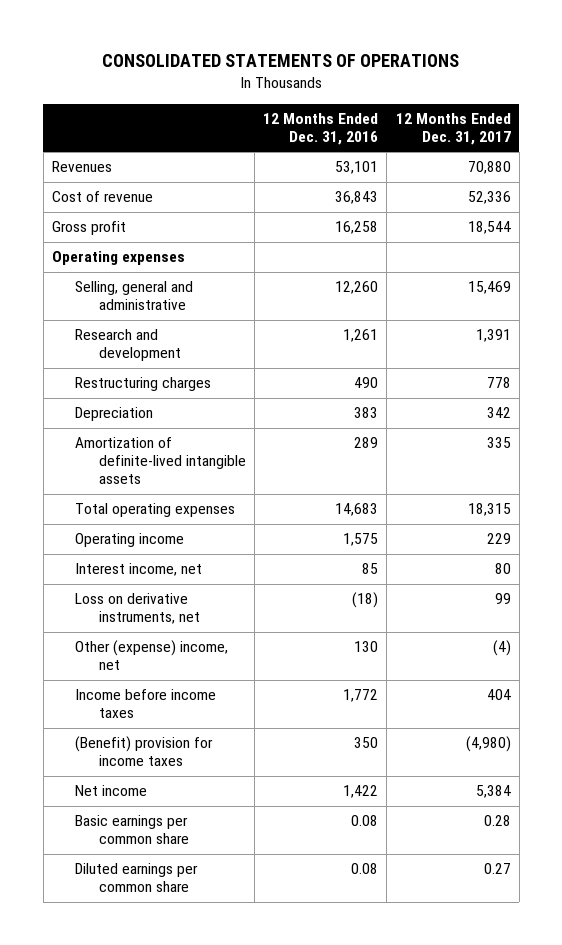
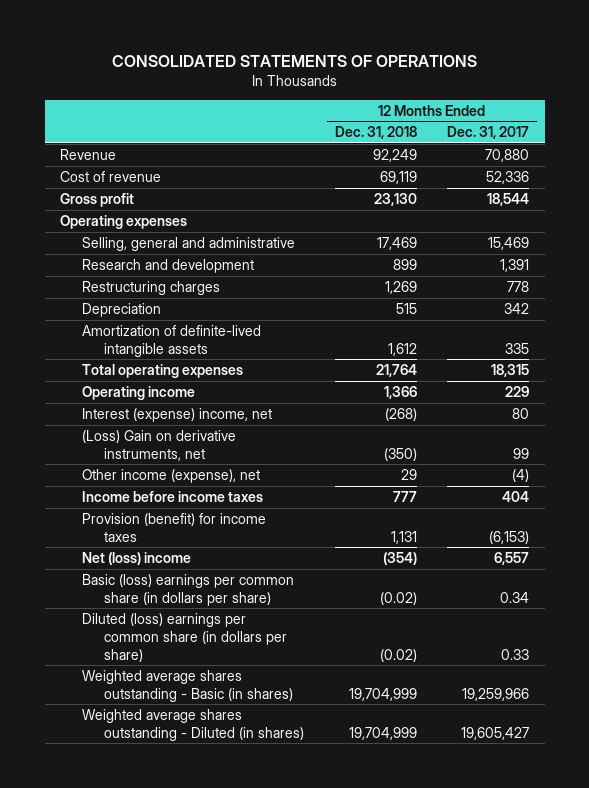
- | 12 Months Ended Dec. 31, 2016 | 12 Months Ended Dec. 31, 2017
+ | 12 Months Ended Dec. 31, 2018 | 12 Months Ended Dec. 31, 2017
- Revenues | 53,101 | 70,880
+ Revenue | 92,249 | 70,880
- Interest income, net | 85 | 80
- Loss on derivative instruments, net | (18) | 99
- Other (expense) income, net | 130 | (4)
+ Interest (expense) income, net | (268) | 80
+ (Loss) Gain on derivative instruments, net | (350) | 99
+ Other income (expense), net | 29 | (4)
- (Benefit) provision for income taxes | 350 | (4,980)
- Net income | 1,422 | 5,384
- Basic earnings per common share | 0.08 | 0.28
- Diluted earnings per common share | 0.08 | 0.27
+ Provision (benefit) for income taxes | 1,131 | (6,153)
+ Net (loss) income | (354) | 6,557
+ Basic (loss) earnings per common share (in dollars per share) | (0.02) | 0.34
+ Diluted (loss) earnings per common share (in dollars per share) | (0.02) | 0.33
+ Weighted average shares outstanding - Basic (in shares) | 19,704,999 | 19,259,966
+ Weighted average shares outstanding - Diluted (in shares) | 19,704,999 | 19,605,427

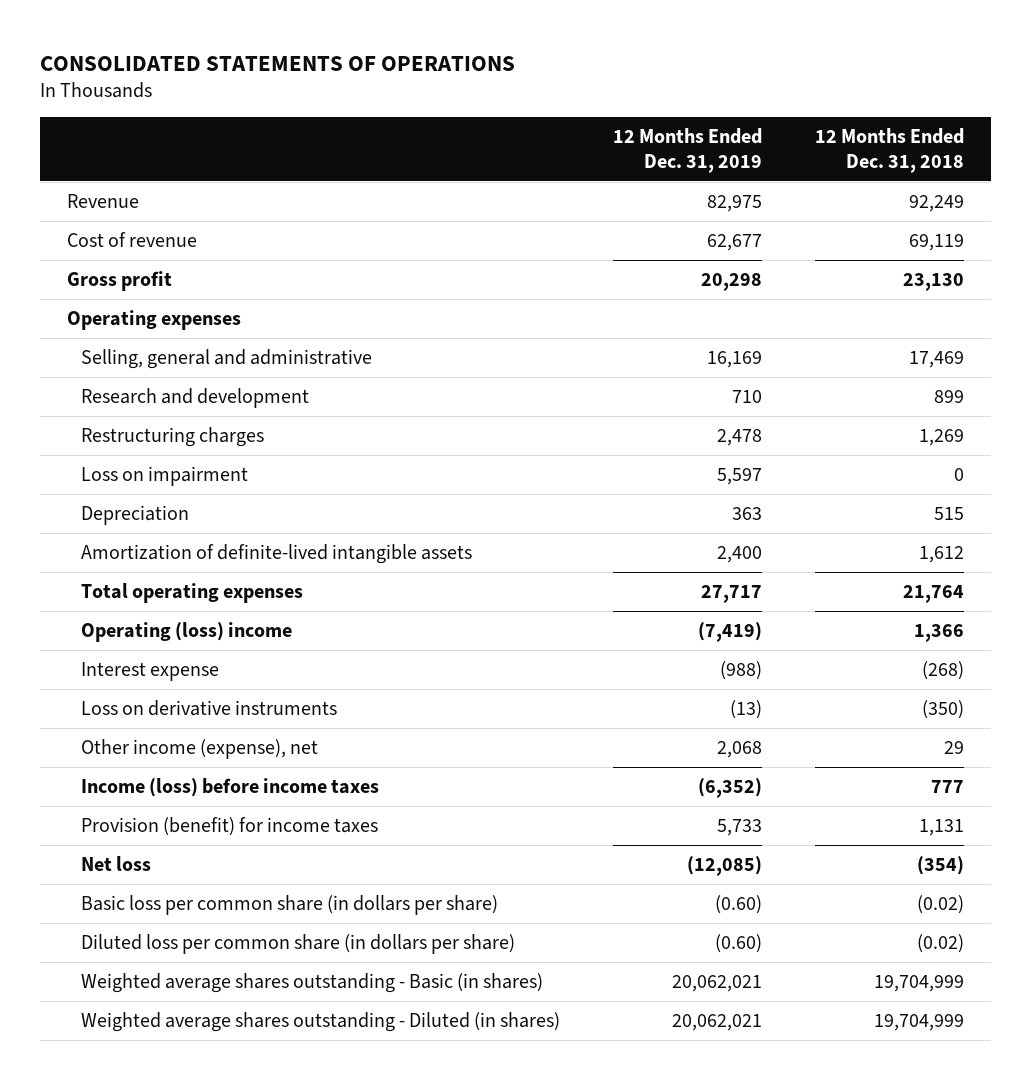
- | 12 Months Ended Dec. 31, 2018 | 12 Months Ended Dec. 31, 2017
+ | 12 Months Ended Dec. 31, 2019 | 12 Months Ended Dec. 31, 2018
+ Loss on impairment | 5,597 | 0
- Operating income | 1,366 | 229
- Interest (expense) income, net | (268) | 80
- (Loss) Gain on derivative instruments, net | (350) | 99
+ Operating (loss) income | (7,419) | 1,366
+ Interest expense | (988) | (268)
+ Loss on derivative instruments | (13) | (350)
- Income before income taxes | 777 | 404
+ Income (loss) before income taxes | (6,352) | 777
- Net (loss) income | (354) | 6,557
- Basic (loss) earnings per common share (in dollars per share) | (0.02) | 0.34
- Diluted (loss) earnings per common share (in dollars per share) | (0.02) | 0.33
+ Net loss | (12,085) | (354)
+ Basic loss per common share (in dollars per share) | (0.60) | (0.02)
+ Diluted loss per common share (in dollars per share) | (0.60) | (0.02)

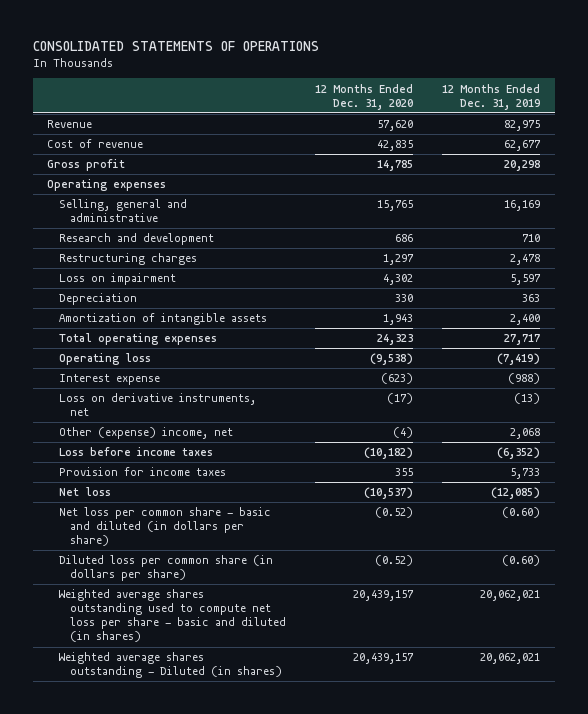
- | 12 Months Ended Dec. 31, 2019 | 12 Months Ended Dec. 31, 2018
+ | 12 Months Ended Dec. 31, 2020 | 12 Months Ended Dec. 31, 2019
- Amortization of definite-lived intangible assets | 2,400 | 1,612
+ Amortization of intangible assets | 1,943 | 2,400
- Operating (loss) income | (7,419) | 1,366
+ Operating loss | (9,538) | (7,419)
- Loss on derivative instruments | (13) | (350)
- Other income (expense), net | 2,068 | 29
- Income (loss) before income taxes | (6,352) | 777
- Provision (benefit) for income taxes | 5,733 | 1,131
+ Loss on derivative instruments, net | (17) | (13)
+ Other (expense) income, net | (4) | 2,068
+ Loss before income taxes | (10,182) | (6,352)
+ Provision for income taxes | 355 | 5,733
- Basic loss per common share (in dollars per share) | (0.60) | (0.02)
+ Net loss per common share - basic and diluted (in dollars per share) | (0.52) | (0.60)
- Weighted average shares outstanding - Basic (in shares) | 20,062,021 | 19,704,999
+ Weighted average shares outstanding used to compute net loss per share - basic and diluted (in shares) | 20,439,157 | 20,062,021

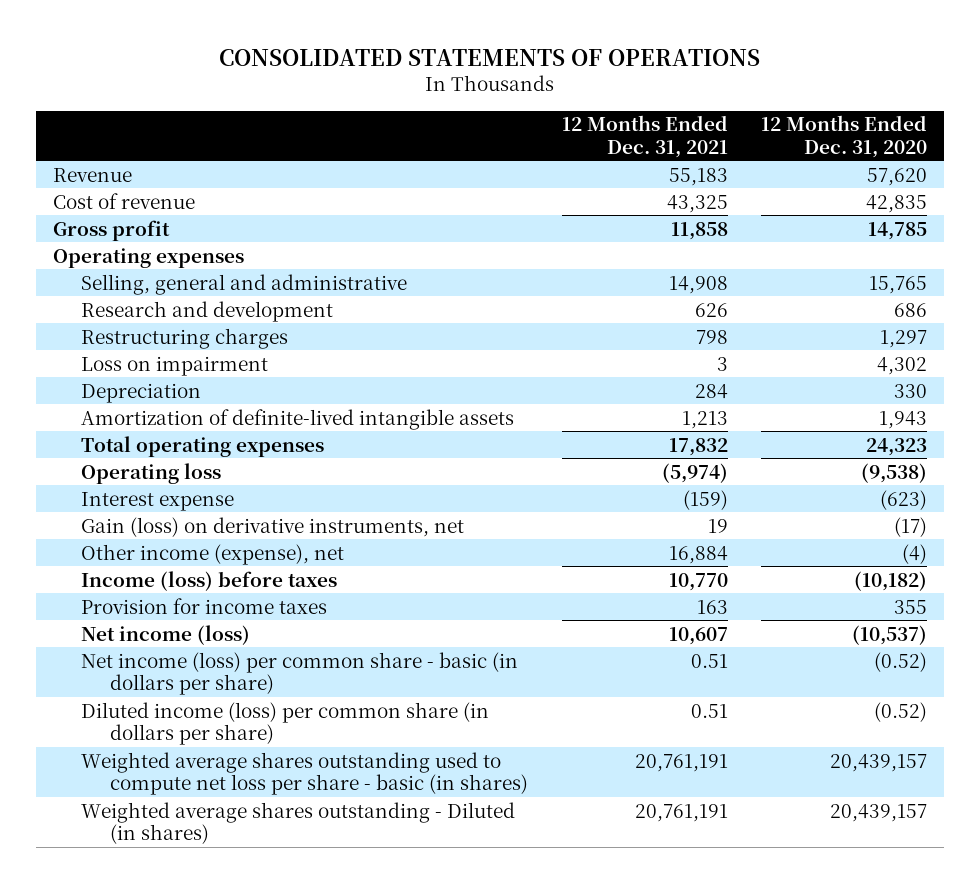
- | 12 Months Ended Dec. 31, 2020 | 12 Months Ended Dec. 31, 2019
+ | 12 Months Ended Dec. 31, 2021 | 12 Months Ended Dec. 31, 2020
- Amortization of intangible assets | 1,943 | 2,400
+ Amortization of definite-lived intangible assets | 1,213 | 1,943
- Loss on derivative instruments, net | (17) | (13)
- Other (expense) income, net | (4) | 2,068
- Loss before income taxes | (10,182) | (6,352)
+ Gain (loss) on derivative instruments, net | 19 | (17)
+ Other income (expense), net | 16,884 | (4)
+ Income (loss) before taxes | 10,770 | (10,182)
- Net loss | (10,537) | (12,085)
- Net loss per common share - basic and diluted (in dollars per share) | (0.52) | (0.60)
- Diluted loss per common share (in dollars per share) | (0.52) | (0.60)
- Weighted average shares outstanding used to compute net loss per share - basic and diluted (in shares) | 20,439,157 | 20,062,021
+ Net income (loss) | 10,607 | (10,537)
+ Net income (loss) per common share - basic (in dollars per share) | 0.51 | (0.52)
+ Diluted income (loss) per common share (in dollars per share) | 0.51 | (0.52)
+ Weighted average shares outstanding used to compute net loss per share - basic (in shares) | 20,761,191 | 20,439,157

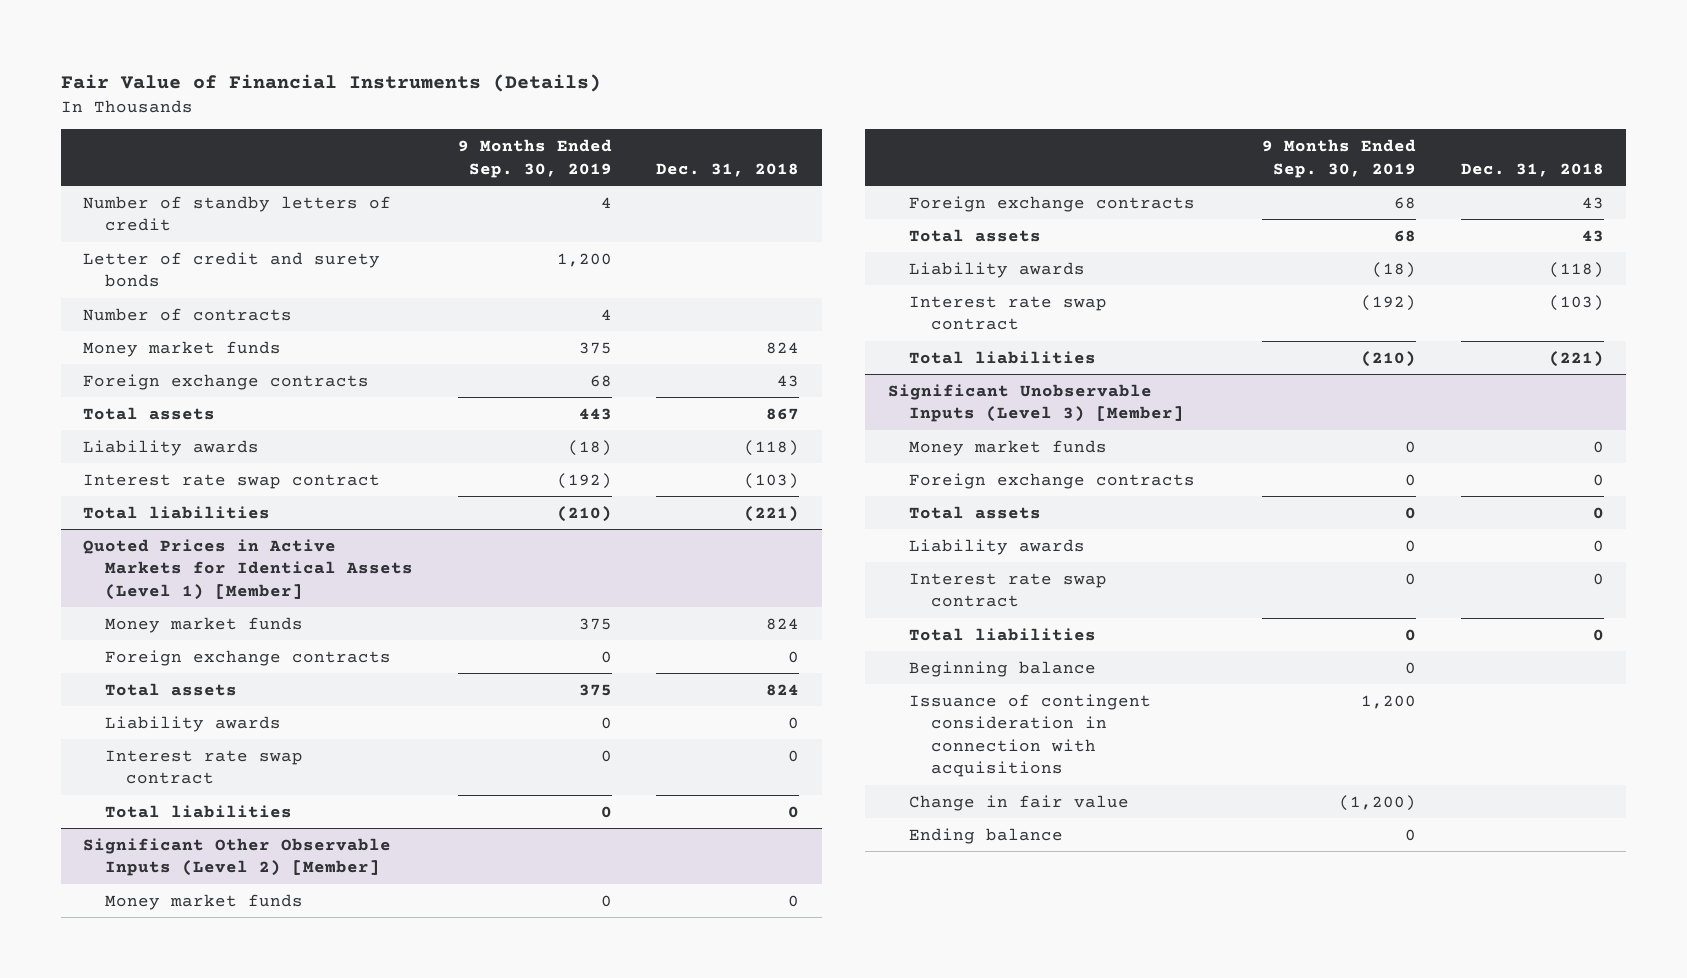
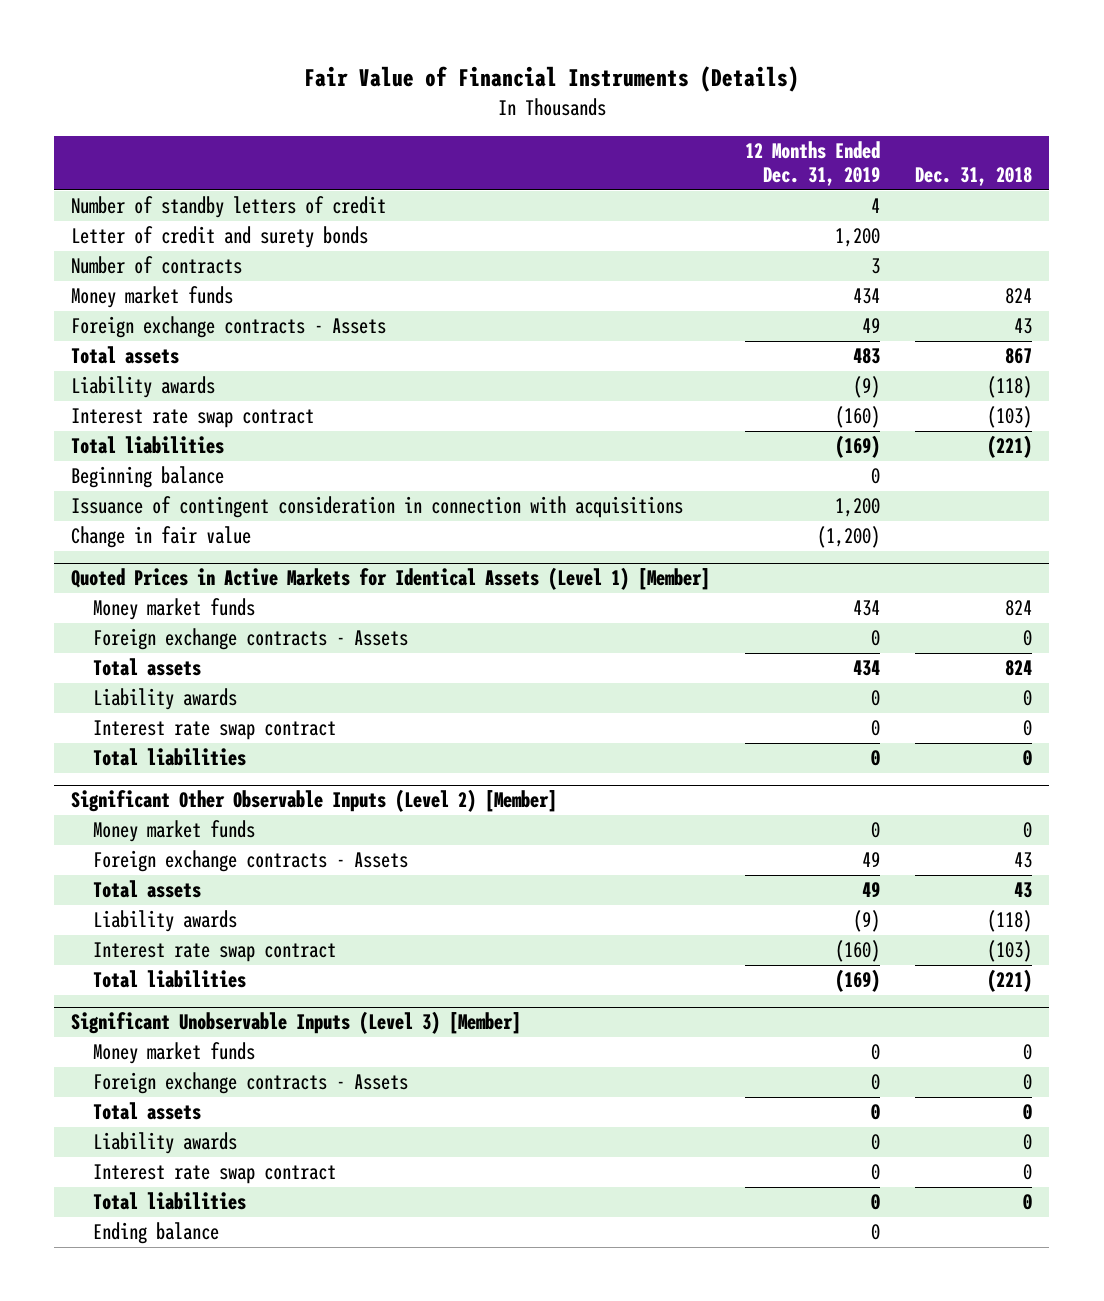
- | 9 Months Ended Sep. 30, 2019 | Dec. 31, 2018
+ | 12 Months Ended Dec. 31, 2019 | Dec. 31, 2018
- Foreign exchange contracts | 68 | 43
+ Foreign exchange contracts - Assets | 49 | 43
+ Beginning balance | 0 |
+ Issuance of contingent consideration in connection with acquisitions | 1,200 |
+ Change in fair value | (1,200) |
@ Quoted Prices in Active Markets for Identical Assets (Level 1) [Member]
- Foreign exchange contracts | 0 | 0
+ Foreign exchange contracts - Assets | 0 | 0
@ Significant Other Observable Inputs (Level 2) [Member]
- Foreign exchange contracts | 68 | 43
+ Foreign exchange contracts - Assets | 49 | 43
@ Significant Unobservable Inputs (Level 3) [Member]
- Foreign exchange contracts | 0 | 0
+ Foreign exchange contracts - Assets | 0 | 0
- Beginning balance | 0 |
- Issuance of contingent consideration in connection with acquisitions | 1,200 |
- Change in fair value | (1,200) |

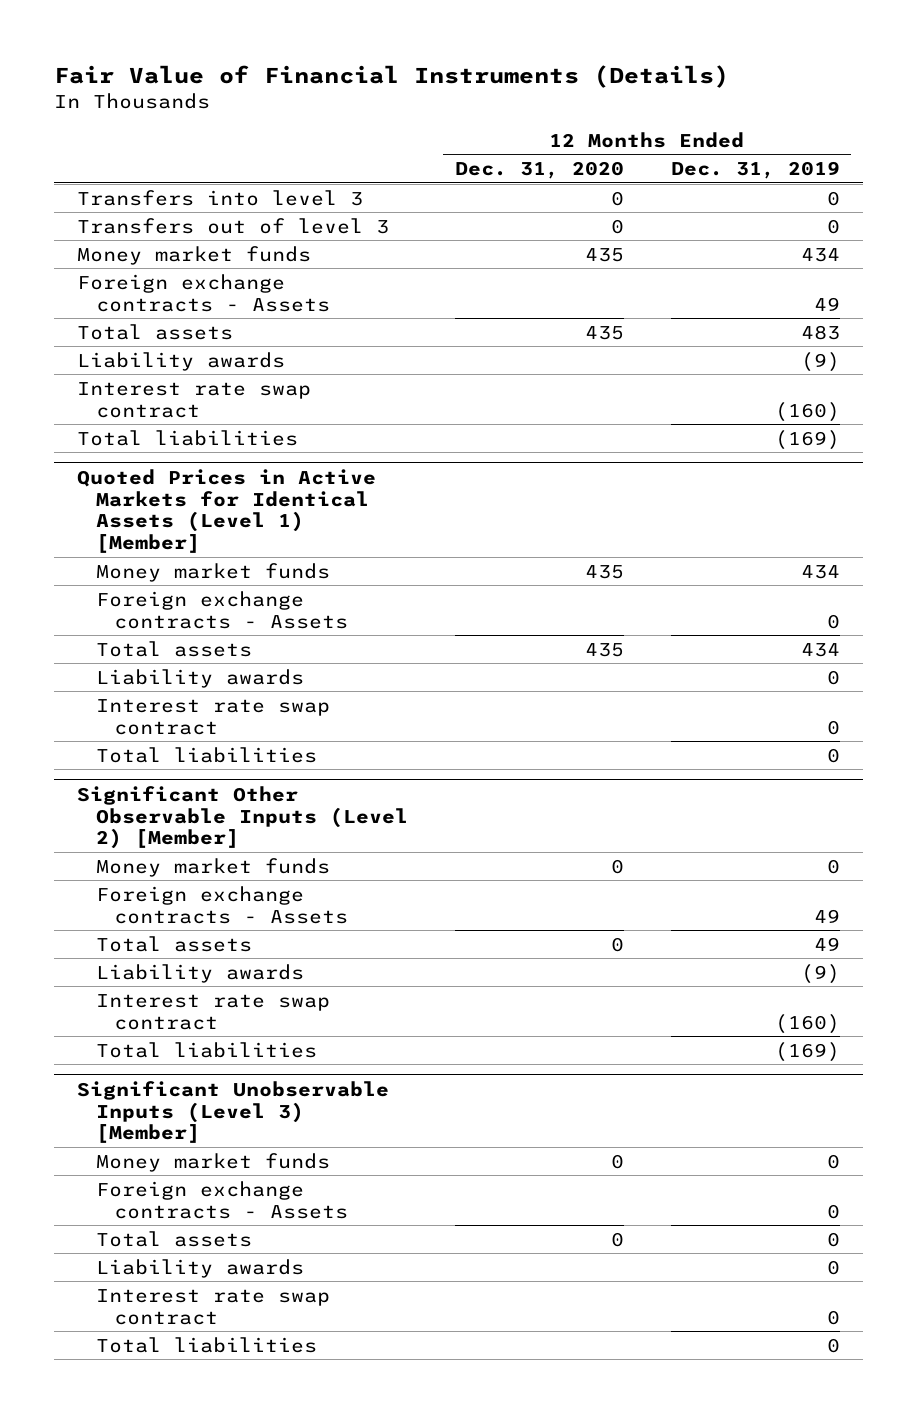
- | 12 Months Ended Dec. 31, 2019 | Dec. 31, 2018
+ | 12 Months Ended Dec. 31, 2020 | 12 Months Ended Dec. 31, 2019
- Number of standby letters of credit | 4 |
- Letter of credit and surety bonds | 1,200 |
- Number of contracts | 3 |
+ Transfers into level 3 | 0 | 0
+ Transfers out of level 3 | 0 | 0
- Beginning balance | 0 |
- Issuance of contingent consideration in connection with acquisitions | 1,200 |
- Change in fair value | (1,200) |
@ Significant Unobservable Inputs (Level 3) [Member]
- Ending balance | 0 |

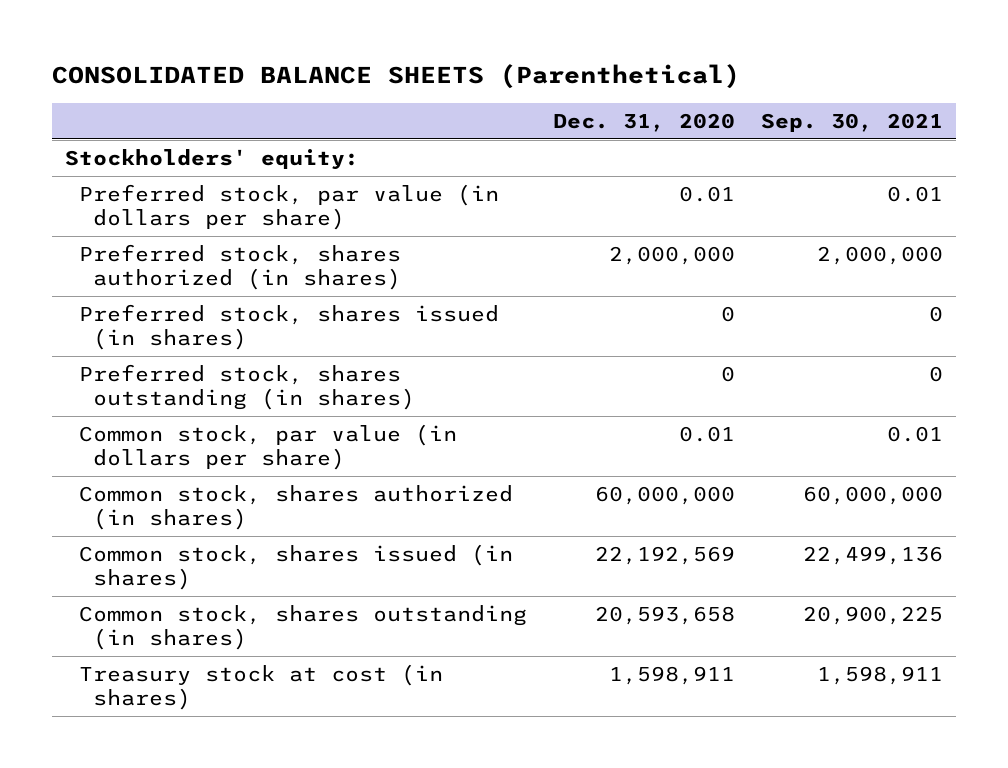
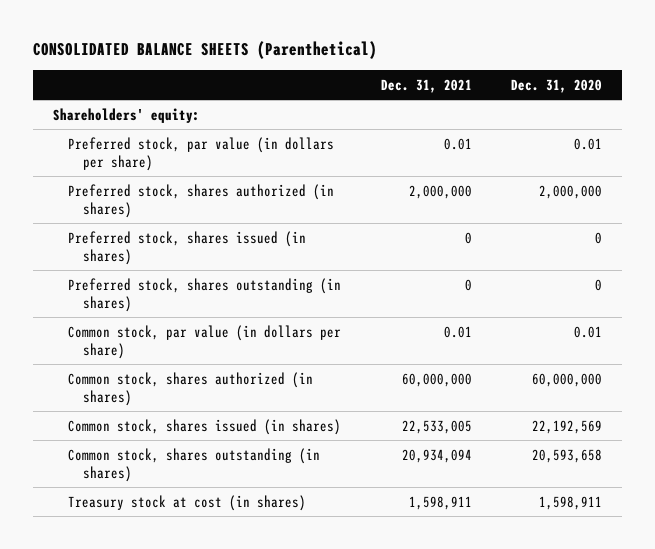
- | Dec. 31, 2020 | Sep. 30, 2021
+ | Dec. 31, 2021 | Dec. 31, 2020
- Stockholders' equity:
+ Shareholders' equity:

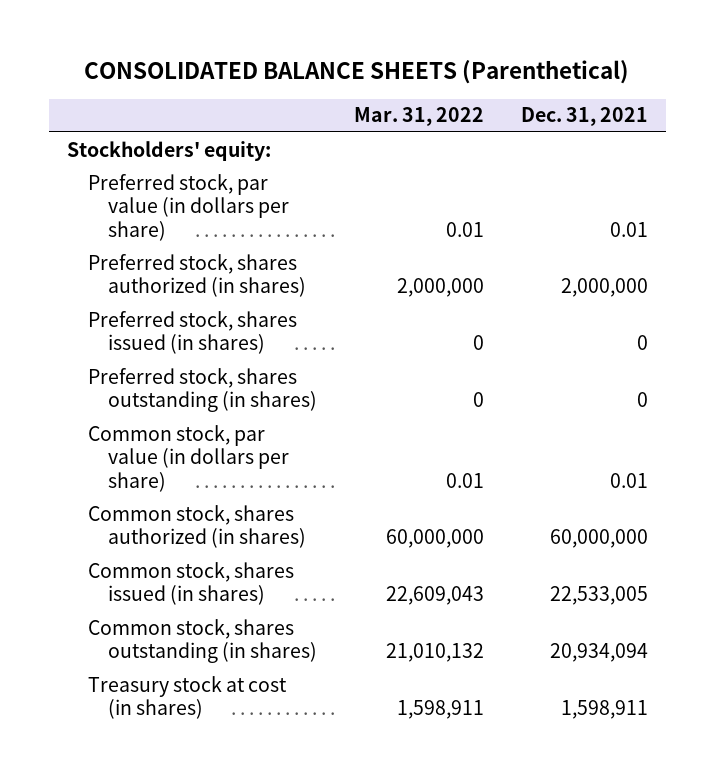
- | Dec. 31, 2021 | Dec. 31, 2020
+ | Mar. 31, 2022 | Dec. 31, 2021
- Shareholders' equity:
+ Stockholders' equity:

